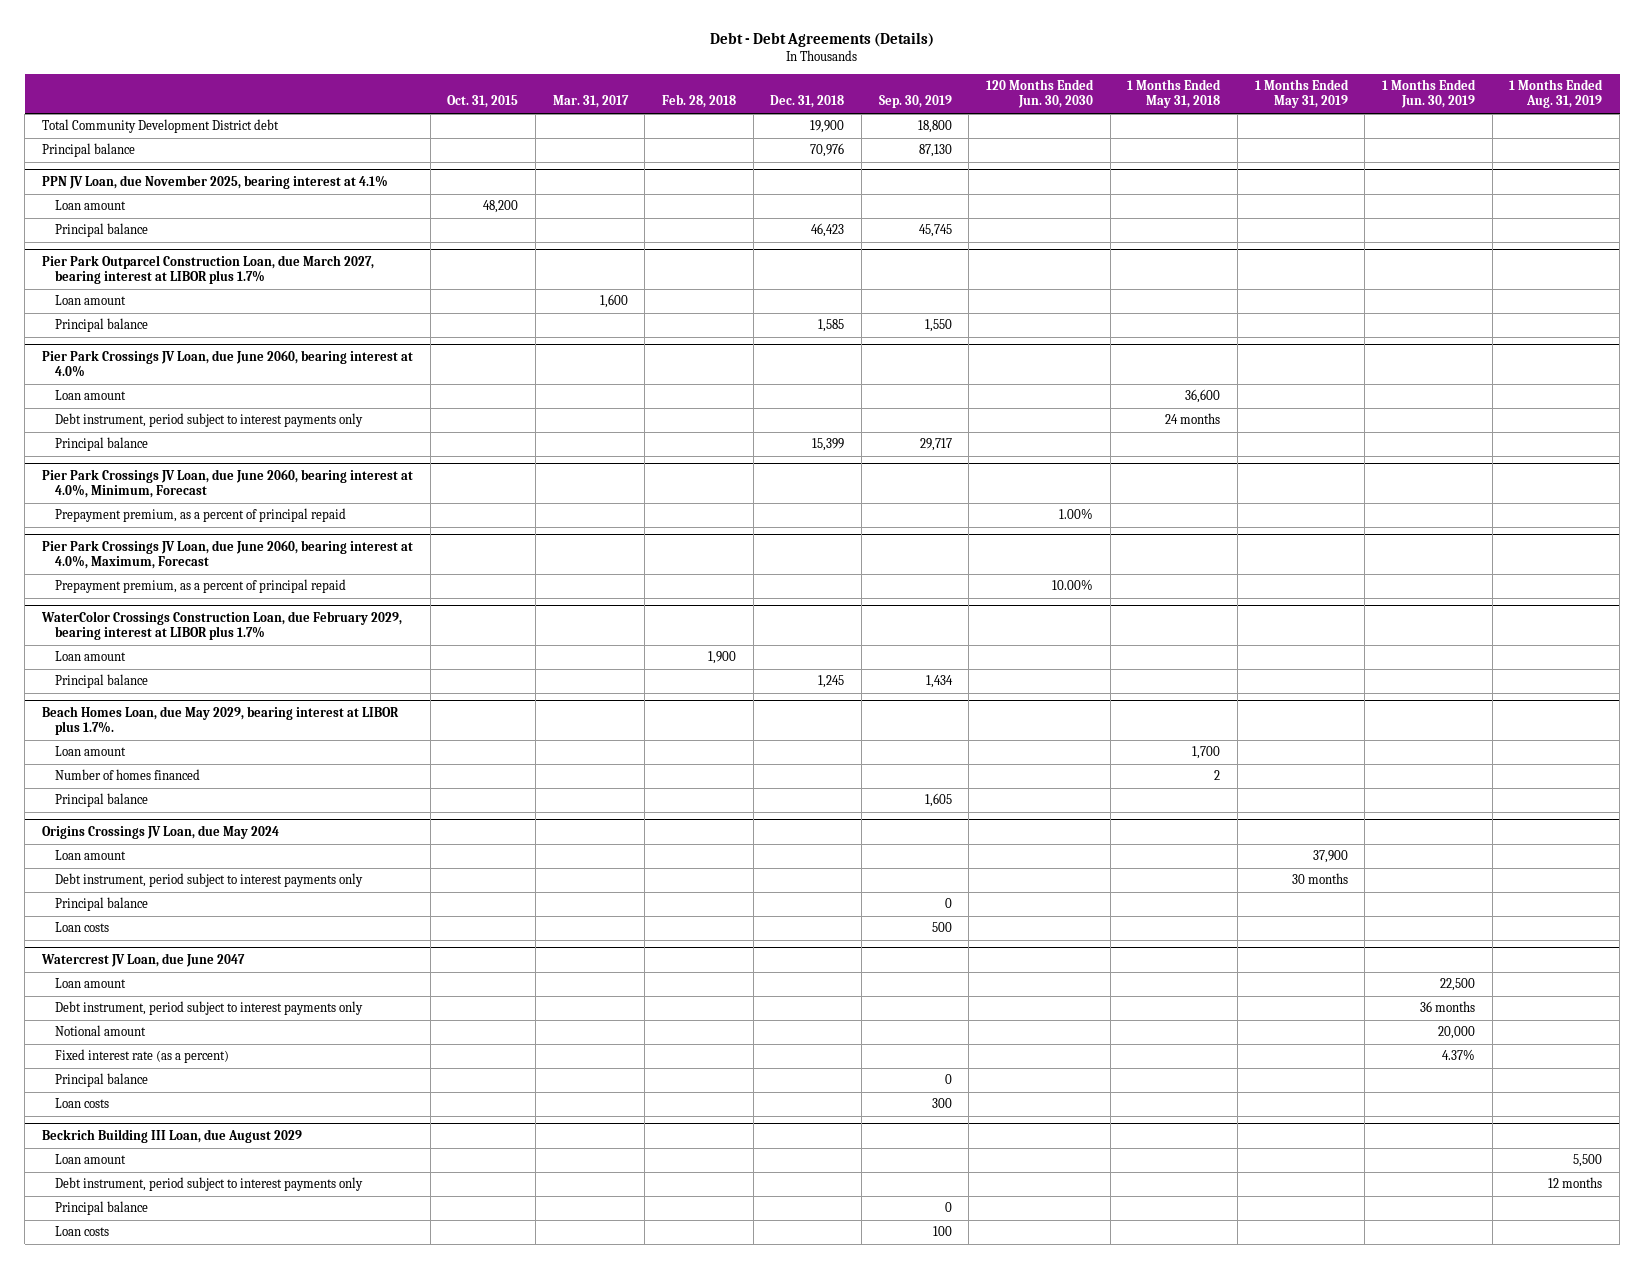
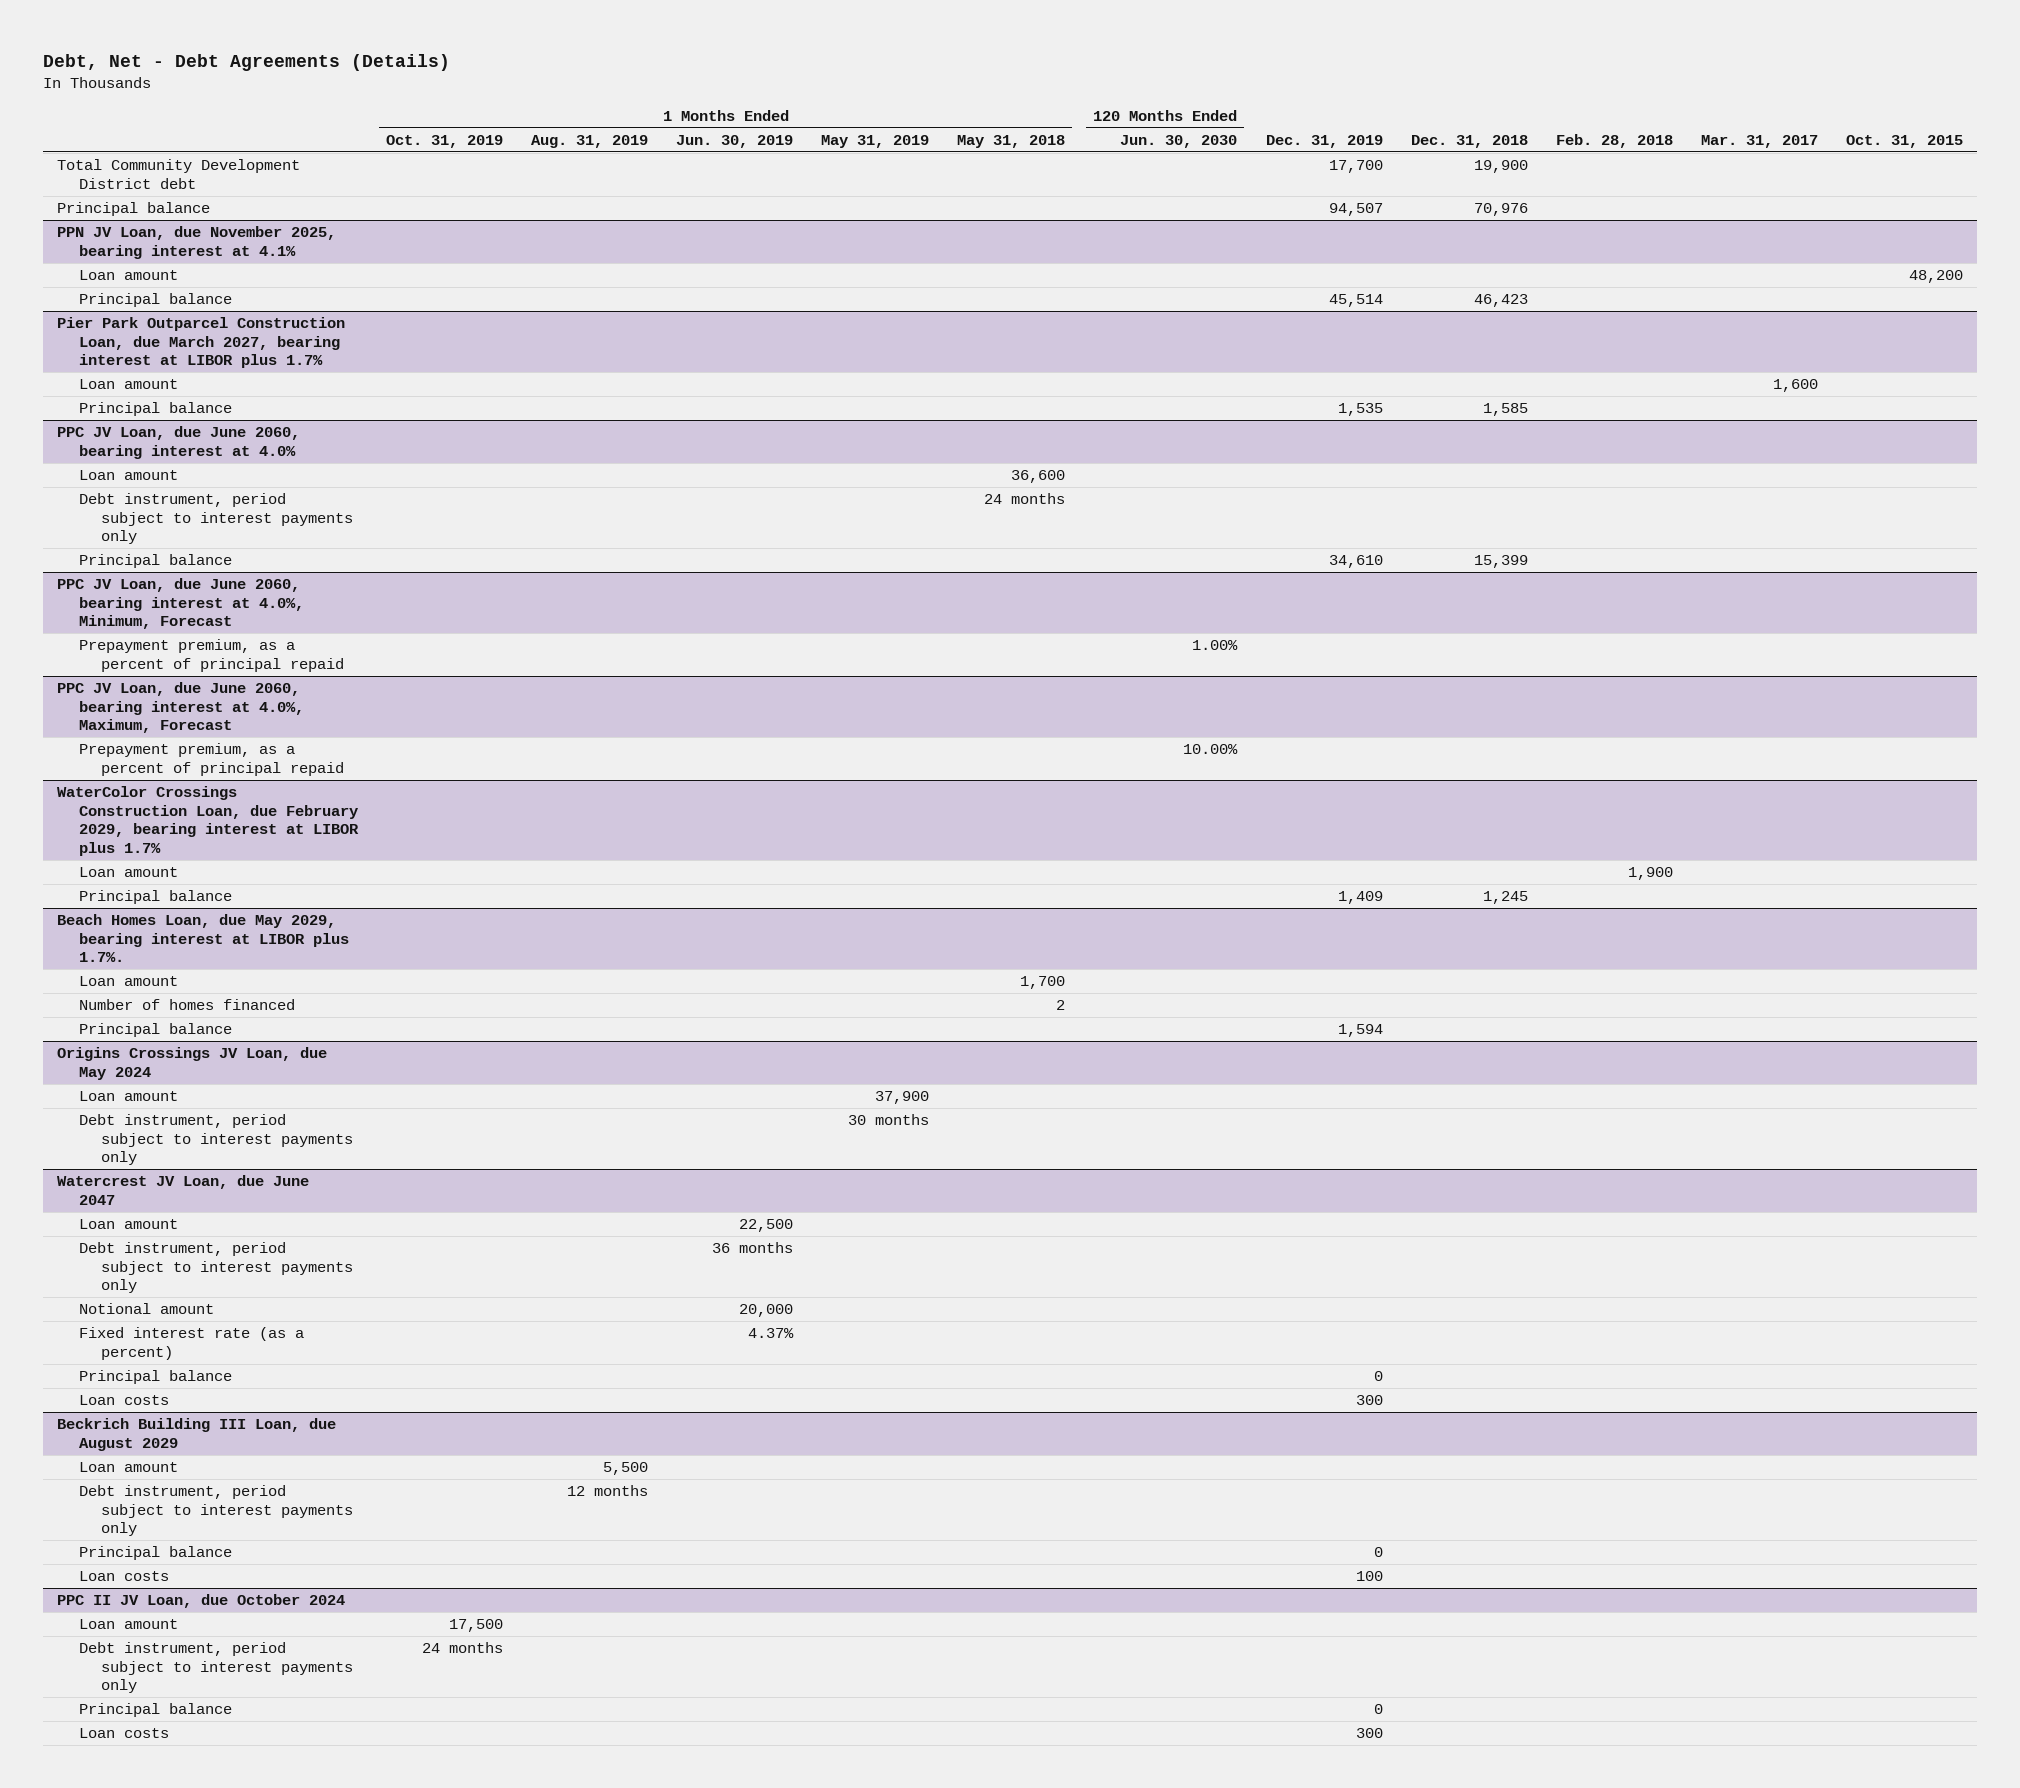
- Debt - Debt Agreements (Details)
+ Debt, Net - Debt Agreements (Details)
- | Oct. 31, 2015 | Mar. 31, 2017 | Feb. 28, 2018 | Dec. 31, 2018 | Sep. 30, 2019 | 120 Months Ended Jun. 30, 2030 | 1 Months Ended May 31, 2018 | 1 Months Ended May 31, 2019 | 1 Months Ended Jun. 30, 2019 | 1 Months Ended Aug. 31, 2019
+ | 1 Months Ended Oct. 31, 2019 | 1 Months Ended Aug. 31, 2019 | 1 Months Ended Jun. 30, 2019 | 1 Months Ended May 31, 2019 | 1 Months Ended May 31, 2018 | 120 Months Ended Jun. 30, 2030 | Dec. 31, 2019 | Dec. 31, 2018 | Feb. 28, 2018 | Mar. 31, 2017 | Oct. 31, 2015
- Pier Park Crossings JV Loan, due June 2060, bearing interest at 4.0%
+ PPC JV Loan, due June 2060, bearing interest at 4.0%
- Pier Park Crossings JV Loan, due June 2060, bearing interest at 4.0%, Minimum, Forecast
+ PPC JV Loan, due June 2060, bearing interest at 4.0%, Minimum, Forecast
- Pier Park Crossings JV Loan, due June 2060, bearing interest at 4.0%, Maximum, Forecast
+ PPC JV Loan, due June 2060, bearing interest at 4.0%, Maximum, Forecast
@ Origins Crossings JV Loan, due May 2024
- Principal balance | | | | | 0 | | | | |
- Loan costs | | | | | 500 | | | | |
+ PPC II JV Loan, due October 2024
+ Loan amount | 17,500 | | | | | | | | | |
+ Debt instrument, period subject to interest payments only | 24 months | | | | | | | | | |
+ Principal balance | | | | | | | 0 | | | |
+ Loan costs | | | | | | | 300 | | | |

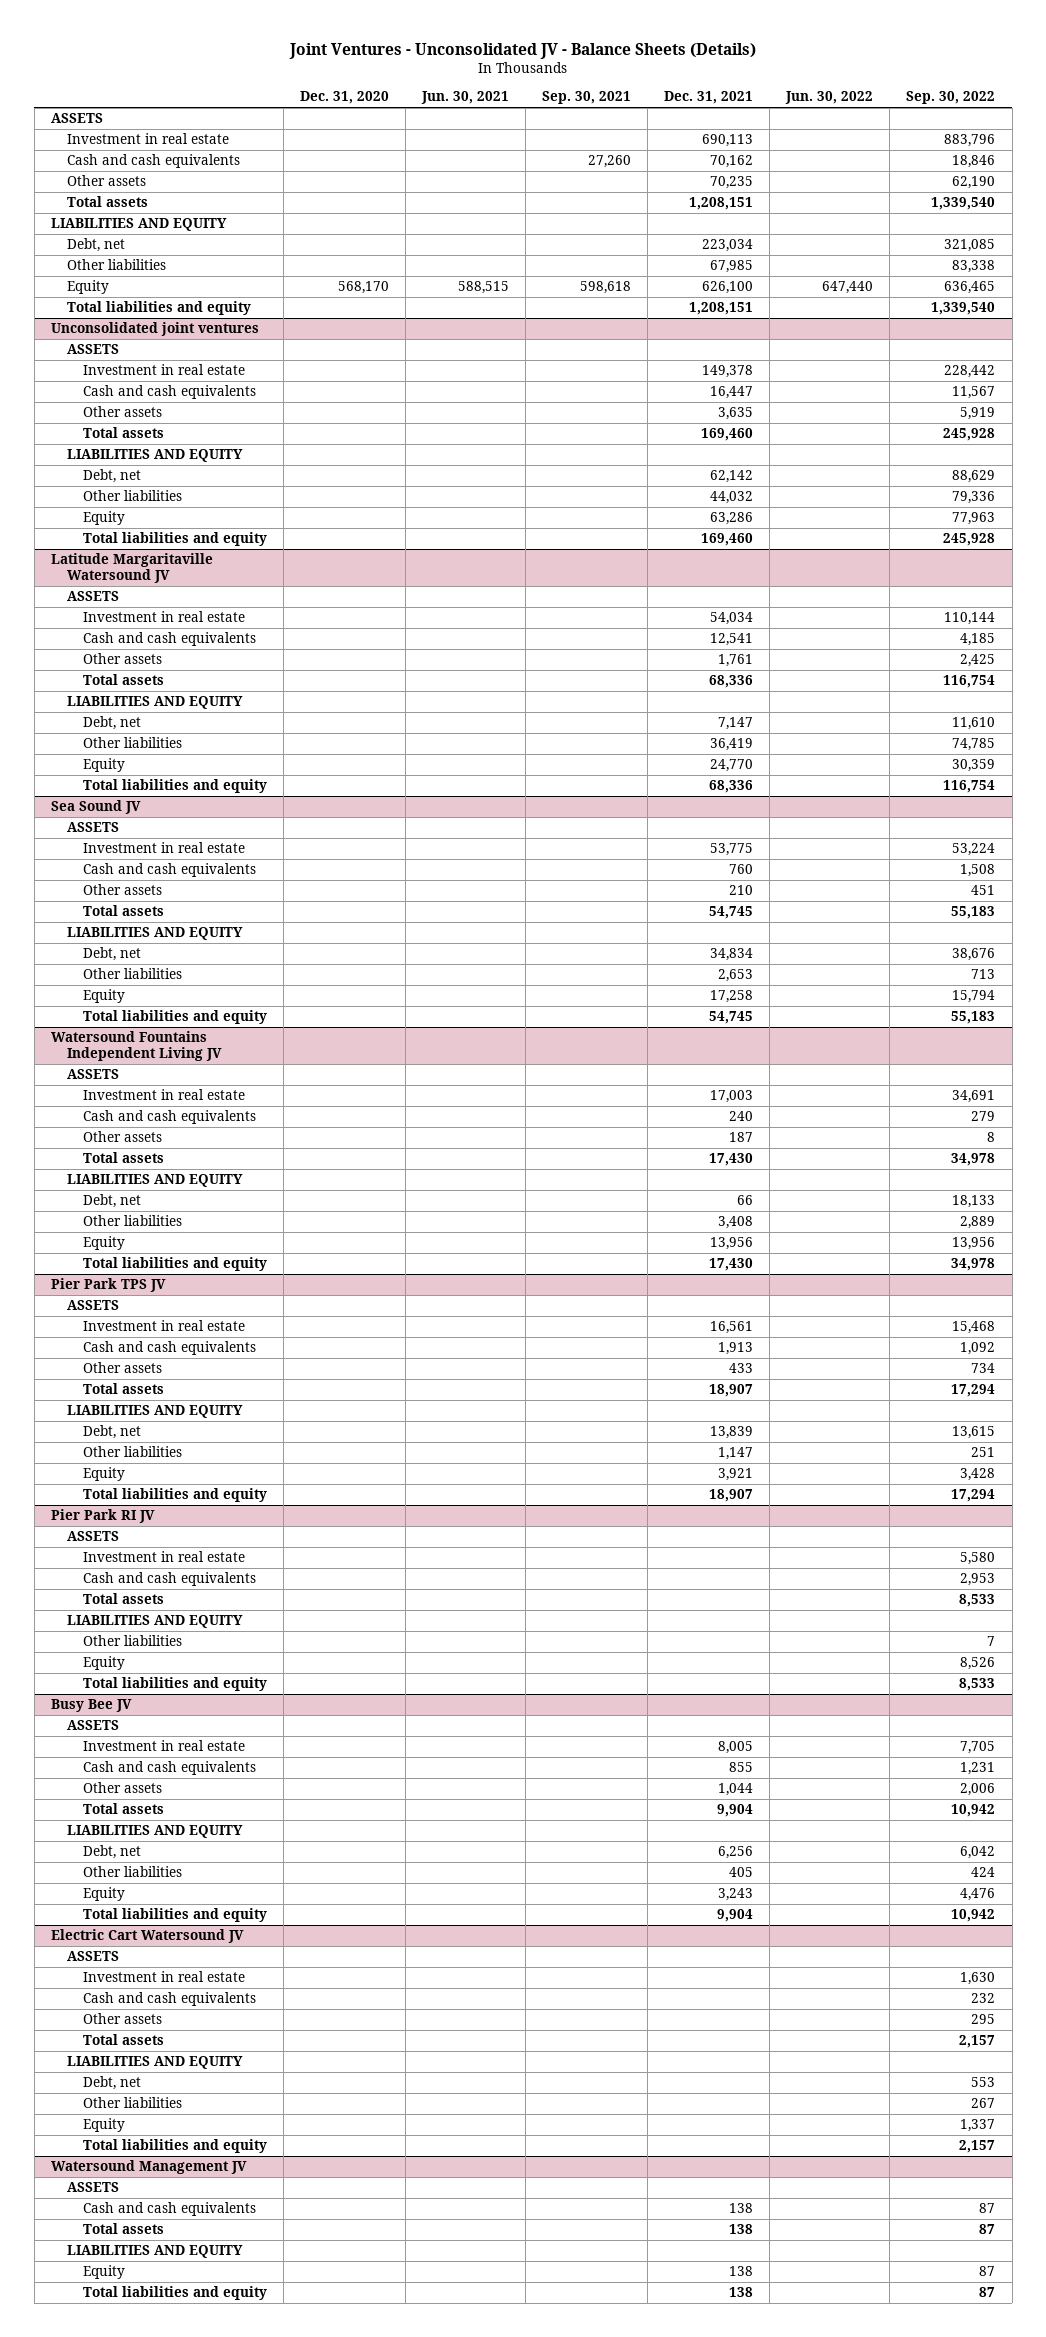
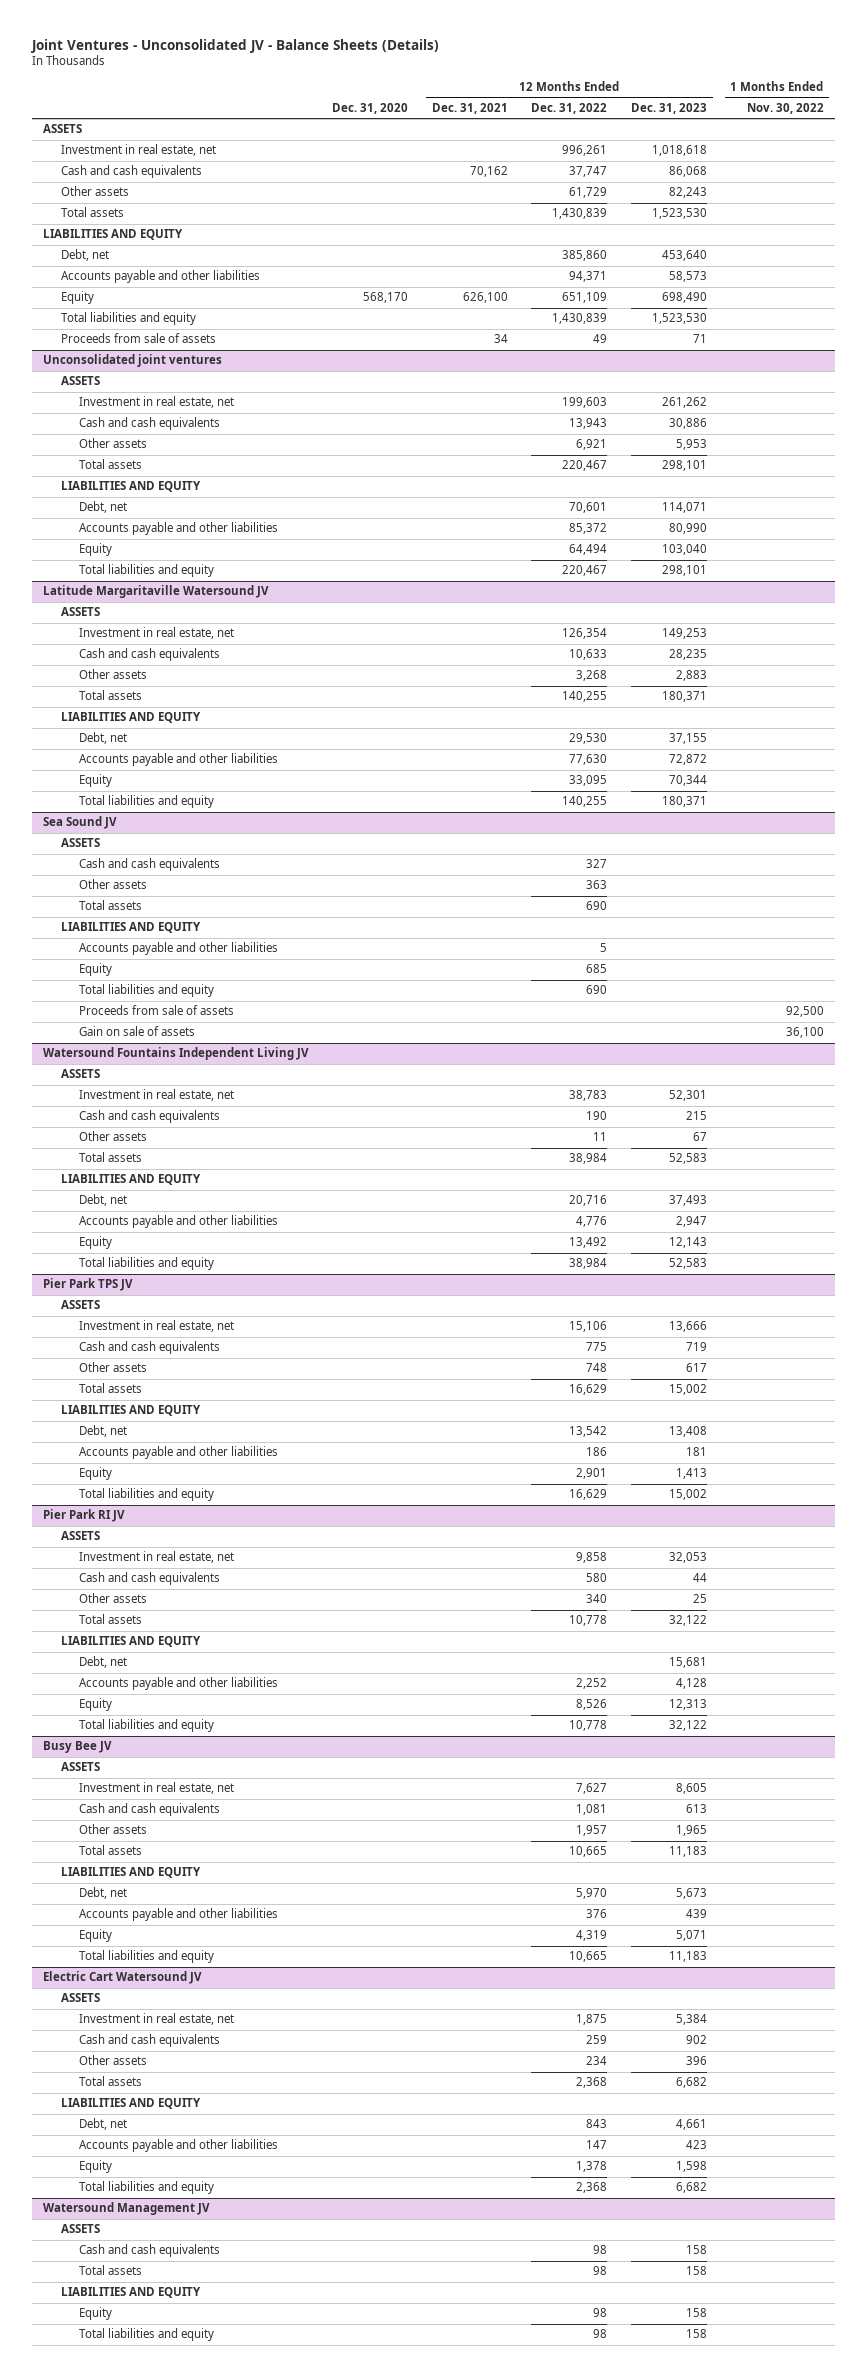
- | Dec. 31, 2020 | Jun. 30, 2021 | Sep. 30, 2021 | Dec. 31, 2021 | Jun. 30, 2022 | Sep. 30, 2022
+ | Dec. 31, 2020 | 12 Months Ended Dec. 31, 2021 | 12 Months Ended Dec. 31, 2022 | 12 Months Ended Dec. 31, 2023 | 1 Months Ended Nov. 30, 2022
- Investment in real estate | | | | 690,113 | | 883,796
+ Investment in real estate, net | | | 996,261 | 1,018,618 |
- Other liabilities | | | | 67,985 | | 83,338
+ Accounts payable and other liabilities | | | 94,371 | 58,573 |
+ Proceeds from sale of assets | | 34 | 49 | 71 |
@ Unconsolidated joint ventures
- Investment in real estate | | | | 149,378 | | 228,442
+ Investment in real estate, net | | | 199,603 | 261,262 |
- Other liabilities | | | | 44,032 | | 79,336
+ Accounts payable and other liabilities | | | 85,372 | 80,990 |
@ Latitude Margaritaville Watersound JV
- Investment in real estate | | | | 54,034 | | 110,144
+ Investment in real estate, net | | | 126,354 | 149,253 |
- Other liabilities | | | | 36,419 | | 74,785
+ Accounts payable and other liabilities | | | 77,630 | 72,872 |
@ Sea Sound JV
- Investment in real estate | | | | 53,775 | | 53,224
- Debt, net | | | | 34,834 | | 38,676
- Other liabilities | | | | 2,653 | | 713
+ Accounts payable and other liabilities | | | 5 | |
+ Proceeds from sale of assets | | | | | 92,500
+ Gain on sale of assets | | | | | 36,100
@ Watersound Fountains Independent Living JV
- Investment in real estate | | | | 17,003 | | 34,691
+ Investment in real estate, net | | | 38,783 | 52,301 |
- Other liabilities | | | | 3,408 | | 2,889
+ Accounts payable and other liabilities | | | 4,776 | 2,947 |
@ Pier Park TPS JV
- Investment in real estate | | | | 16,561 | | 15,468
+ Investment in real estate, net | | | 15,106 | 13,666 |
- Other liabilities | | | | 1,147 | | 251
+ Accounts payable and other liabilities | | | 186 | 181 |
@ Pier Park RI JV
- Investment in real estate | | | | | | 5,580
+ Investment in real estate, net | | | 9,858 | 32,053 |
+ Other assets | | | 340 | 25 |
- Other liabilities | | | | | | 7
+ Debt, net | | | | 15,681 |
+ Accounts payable and other liabilities | | | 2,252 | 4,128 |
@ Busy Bee JV
- Investment in real estate | | | | 8,005 | | 7,705
+ Investment in real estate, net | | | 7,627 | 8,605 |
- Other liabilities | | | | 405 | | 424
+ Accounts payable and other liabilities | | | 376 | 439 |
@ Electric Cart Watersound JV
- Investment in real estate | | | | | | 1,630
+ Investment in real estate, net | | | 1,875 | 5,384 |
- Other liabilities | | | | | | 267
+ Accounts payable and other liabilities | | | 147 | 423 |

